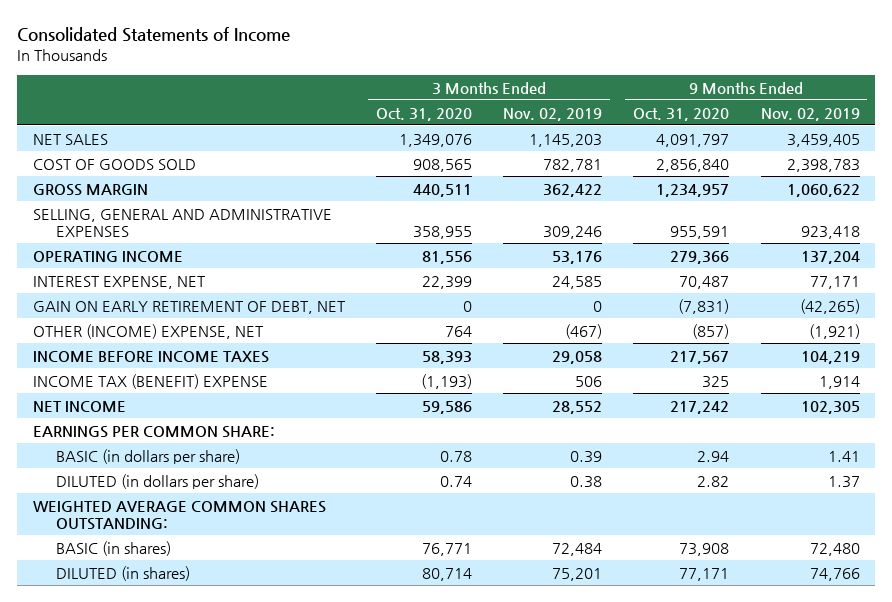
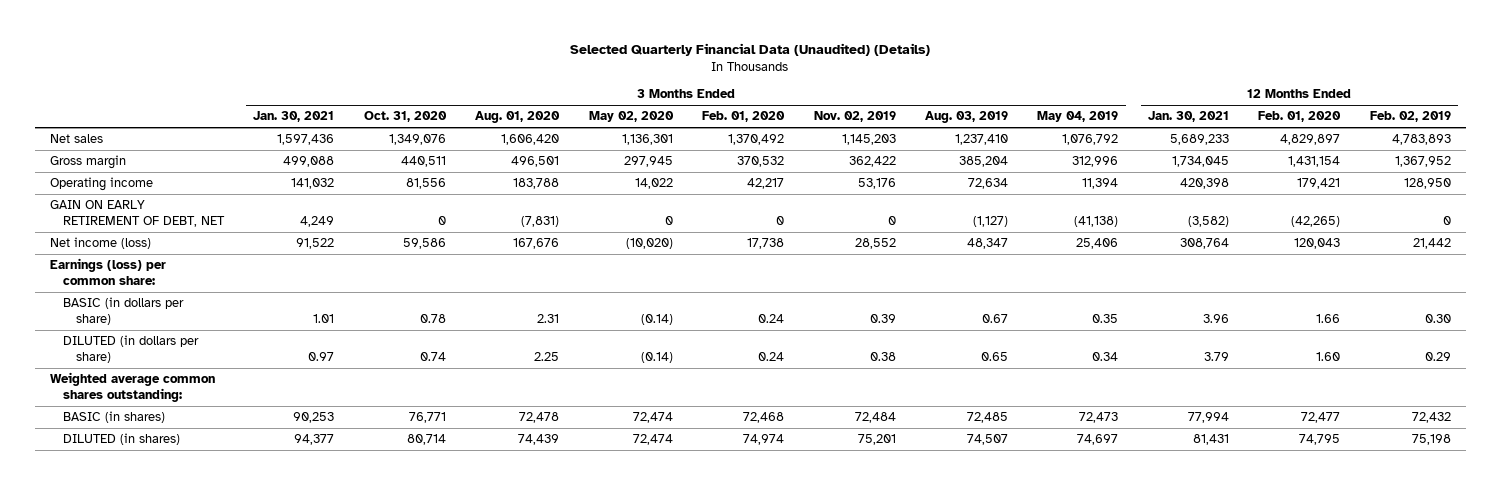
- Consolidated Statements of Income
+ Selected Quarterly Financial Data (Unaudited) (Details)
- | 3 Months Ended Oct. 31, 2020 | 3 Months Ended Nov. 02, 2019 | 9 Months Ended Oct. 31, 2020 | 9 Months Ended Nov. 02, 2019
+ | 3 Months Ended Jan. 30, 2021 | 3 Months Ended Oct. 31, 2020 | 3 Months Ended Aug. 01, 2020 | 3 Months Ended May 02, 2020 | 3 Months Ended Feb. 01, 2020 | 3 Months Ended Nov. 02, 2019 | 3 Months Ended Aug. 03, 2019 | 3 Months Ended May 04, 2019 | 12 Months Ended Jan. 30, 2021 | 12 Months Ended Feb. 01, 2020 | 12 Months Ended Feb. 02, 2019
- NET SALES | 1,349,076 | 1,145,203 | 4,091,797 | 3,459,405
- COST OF GOODS SOLD | 908,565 | 782,781 | 2,856,840 | 2,398,783
- GROSS MARGIN | 440,511 | 362,422 | 1,234,957 | 1,060,622
- SELLING, GENERAL AND ADMINISTRATIVE EXPENSES | 358,955 | 309,246 | 955,591 | 923,418
- OPERATING INCOME | 81,556 | 53,176 | 279,366 | 137,204
- INTEREST EXPENSE, NET | 22,399 | 24,585 | 70,487 | 77,171
+ Net sales | 1,597,436 | 1,349,076 | 1,606,420 | 1,136,301 | 1,370,492 | 1,145,203 | 1,237,410 | 1,076,792 | 5,689,233 | 4,829,897 | 4,783,893
+ Gross margin | 499,088 | 440,511 | 496,501 | 297,945 | 370,532 | 362,422 | 385,204 | 312,996 | 1,734,045 | 1,431,154 | 1,367,952
+ Operating income | 141,032 | 81,556 | 183,788 | 14,022 | 42,217 | 53,176 | 72,634 | 11,394 | 420,398 | 179,421 | 128,950
- OTHER (INCOME) EXPENSE, NET | 764 | (467) | (857) | (1,921)
- INCOME BEFORE INCOME TAXES | 58,393 | 29,058 | 217,567 | 104,219
- INCOME TAX (BENEFIT) EXPENSE | (1,193) | 506 | 325 | 1,914
- NET INCOME | 59,586 | 28,552 | 217,242 | 102,305
- EARNINGS PER COMMON SHARE:
+ Net income (loss) | 91,522 | 59,586 | 167,676 | (10,020) | 17,738 | 28,552 | 48,347 | 25,406 | 308,764 | 120,043 | 21,442
+ Earnings (loss) per common share:
- WEIGHTED AVERAGE COMMON SHARES OUTSTANDING:
+ Weighted average common shares outstanding:

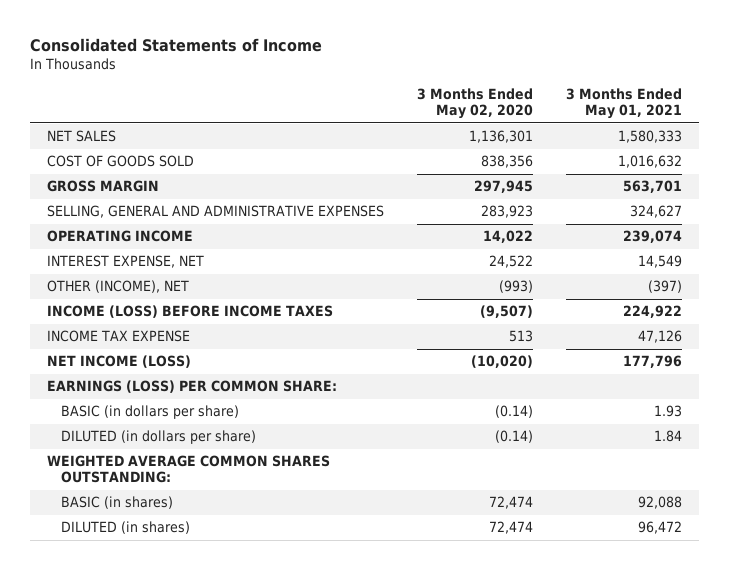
- Selected Quarterly Financial Data (Unaudited) (Details)
+ Consolidated Statements of Income
- | 3 Months Ended Jan. 30, 2021 | 3 Months Ended Oct. 31, 2020 | 3 Months Ended Aug. 01, 2020 | 3 Months Ended May 02, 2020 | 3 Months Ended Feb. 01, 2020 | 3 Months Ended Nov. 02, 2019 | 3 Months Ended Aug. 03, 2019 | 3 Months Ended May 04, 2019 | 12 Months Ended Jan. 30, 2021 | 12 Months Ended Feb. 01, 2020 | 12 Months Ended Feb. 02, 2019
+ | 3 Months Ended May 02, 2020 | 3 Months Ended May 01, 2021
- Net sales | 1,597,436 | 1,349,076 | 1,606,420 | 1,136,301 | 1,370,492 | 1,145,203 | 1,237,410 | 1,076,792 | 5,689,233 | 4,829,897 | 4,783,893
- Gross margin | 499,088 | 440,511 | 496,501 | 297,945 | 370,532 | 362,422 | 385,204 | 312,996 | 1,734,045 | 1,431,154 | 1,367,952
- Operating income | 141,032 | 81,556 | 183,788 | 14,022 | 42,217 | 53,176 | 72,634 | 11,394 | 420,398 | 179,421 | 128,950
- GAIN ON EARLY RETIREMENT OF DEBT, NET | 4,249 | 0 | (7,831) | 0 | 0 | 0 | (1,127) | (41,138) | (3,582) | (42,265) | 0
- Net income (loss) | 91,522 | 59,586 | 167,676 | (10,020) | 17,738 | 28,552 | 48,347 | 25,406 | 308,764 | 120,043 | 21,442
- Earnings (loss) per common share:
+ NET SALES | 1,136,301 | 1,580,333
+ COST OF GOODS SOLD | 838,356 | 1,016,632
+ GROSS MARGIN | 297,945 | 563,701
+ SELLING, GENERAL AND ADMINISTRATIVE EXPENSES | 283,923 | 324,627
+ OPERATING INCOME | 14,022 | 239,074
+ INTEREST EXPENSE, NET | 24,522 | 14,549
+ OTHER (INCOME), NET | (993) | (397)
+ INCOME (LOSS) BEFORE INCOME TAXES | (9,507) | 224,922
+ INCOME TAX EXPENSE | 513 | 47,126
+ NET INCOME (LOSS) | (10,020) | 177,796
+ EARNINGS (LOSS) PER COMMON SHARE:
- Weighted average common shares outstanding:
+ WEIGHTED AVERAGE COMMON SHARES OUTSTANDING:

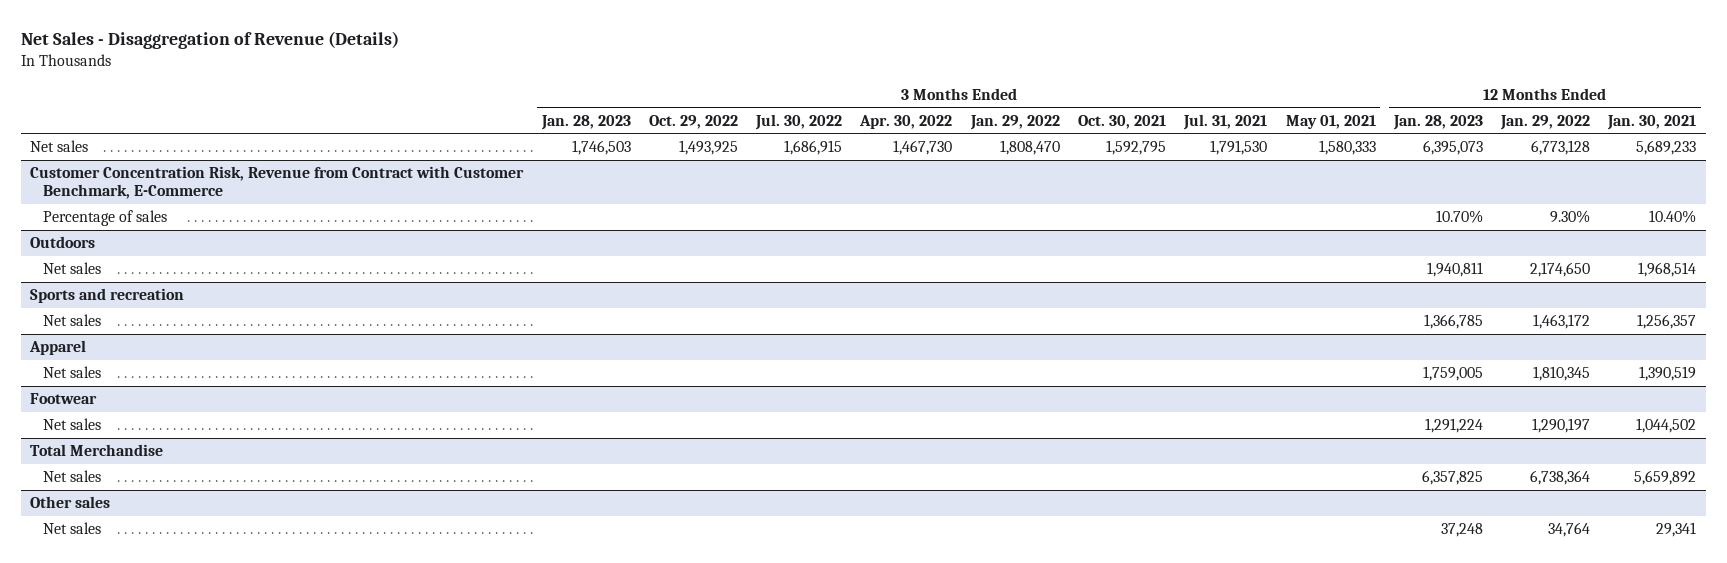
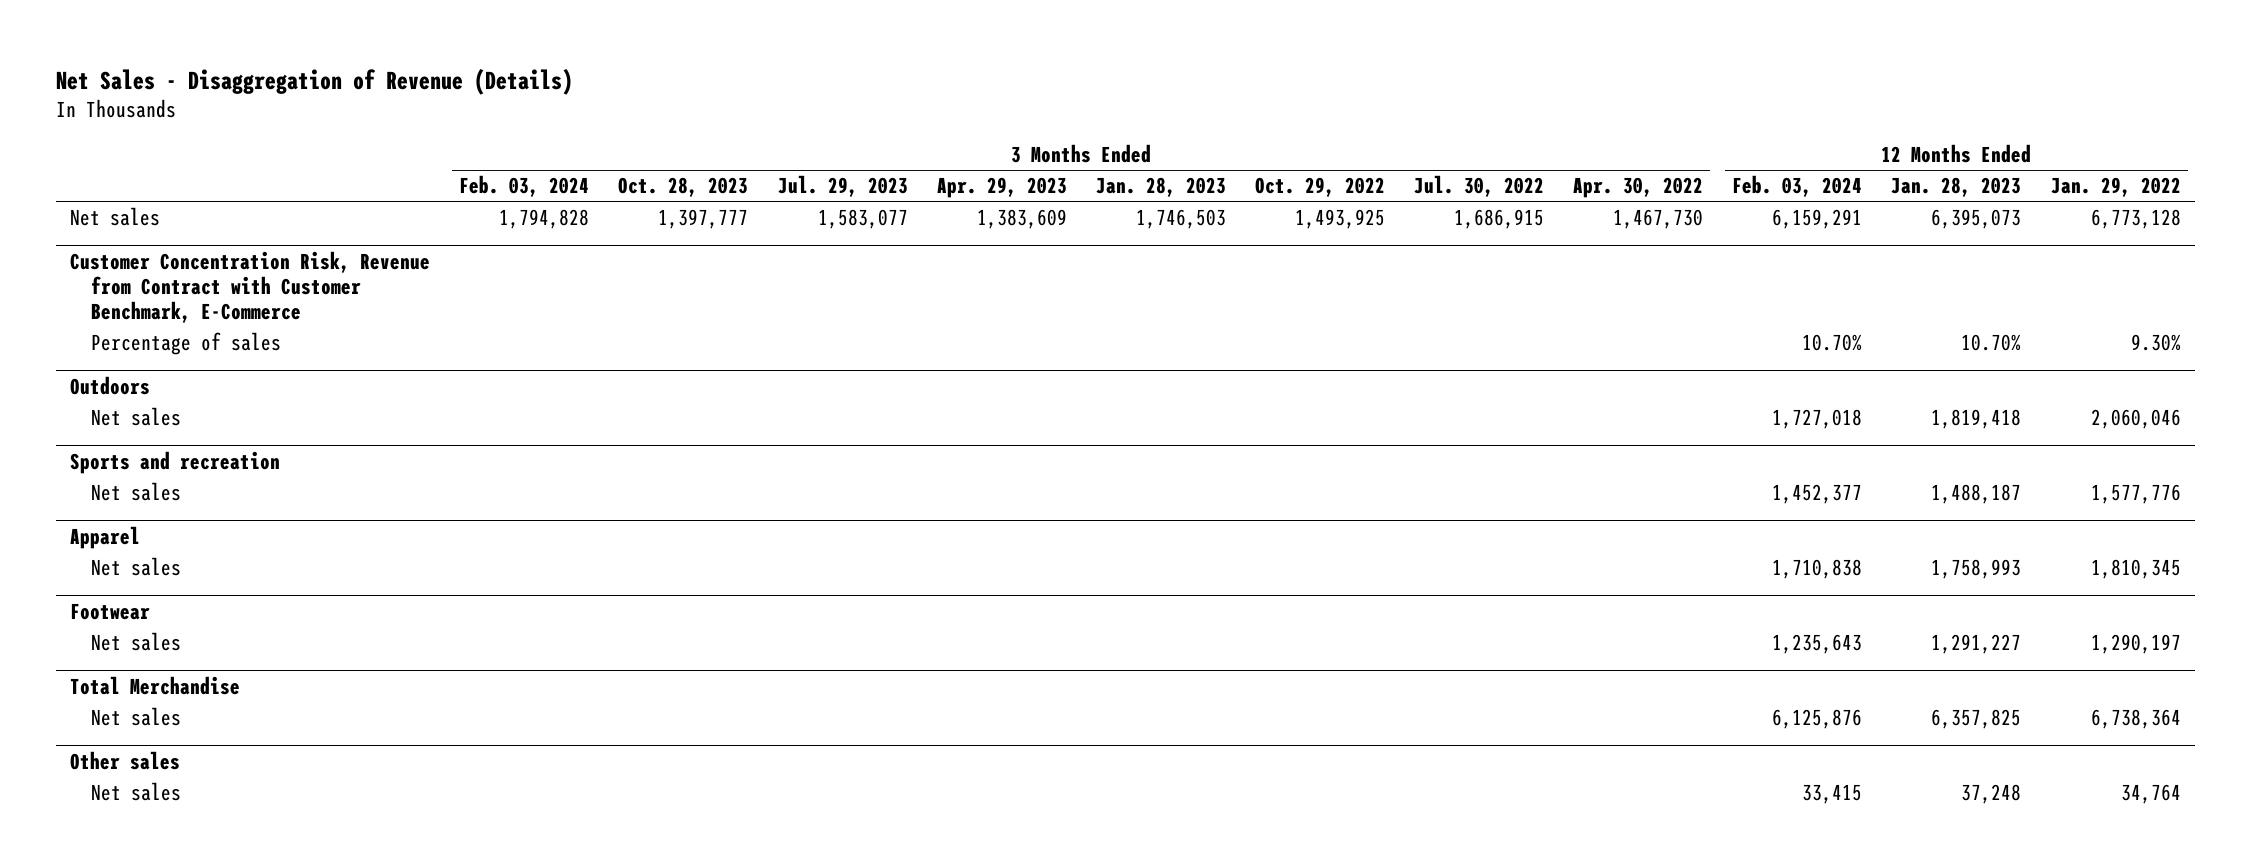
- | 3 Months Ended Jan. 28, 2023 | 3 Months Ended Oct. 29, 2022 | 3 Months Ended Jul. 30, 2022 | 3 Months Ended Apr. 30, 2022 | 3 Months Ended Jan. 29, 2022 | 3 Months Ended Oct. 30, 2021 | 3 Months Ended Jul. 31, 2021 | 3 Months Ended May 01, 2021 | 12 Months Ended Jan. 28, 2023 | 12 Months Ended Jan. 29, 2022 | 12 Months Ended Jan. 30, 2021
+ | 3 Months Ended Feb. 03, 2024 | 3 Months Ended Oct. 28, 2023 | 3 Months Ended Jul. 29, 2023 | 3 Months Ended Apr. 29, 2023 | 3 Months Ended Jan. 28, 2023 | 3 Months Ended Oct. 29, 2022 | 3 Months Ended Jul. 30, 2022 | 3 Months Ended Apr. 30, 2022 | 12 Months Ended Feb. 03, 2024 | 12 Months Ended Jan. 28, 2023 | 12 Months Ended Jan. 29, 2022
@ Outdoors
- Net sales | | | | | | | | | 1,940,811 | 2,174,650 | 1,968,514
+ Net sales | | | | | | | | | 1,727,018 | 1,819,418 | 2,060,046
@ Sports and recreation
- Net sales | | | | | | | | | 1,366,785 | 1,463,172 | 1,256,357
+ Net sales | | | | | | | | | 1,452,377 | 1,488,187 | 1,577,776
@ Apparel
- Net sales | | | | | | | | | 1,759,005 | 1,810,345 | 1,390,519
+ Net sales | | | | | | | | | 1,710,838 | 1,758,993 | 1,810,345
@ Footwear
- Net sales | | | | | | | | | 1,291,224 | 1,290,197 | 1,044,502
+ Net sales | | | | | | | | | 1,235,643 | 1,291,227 | 1,290,197

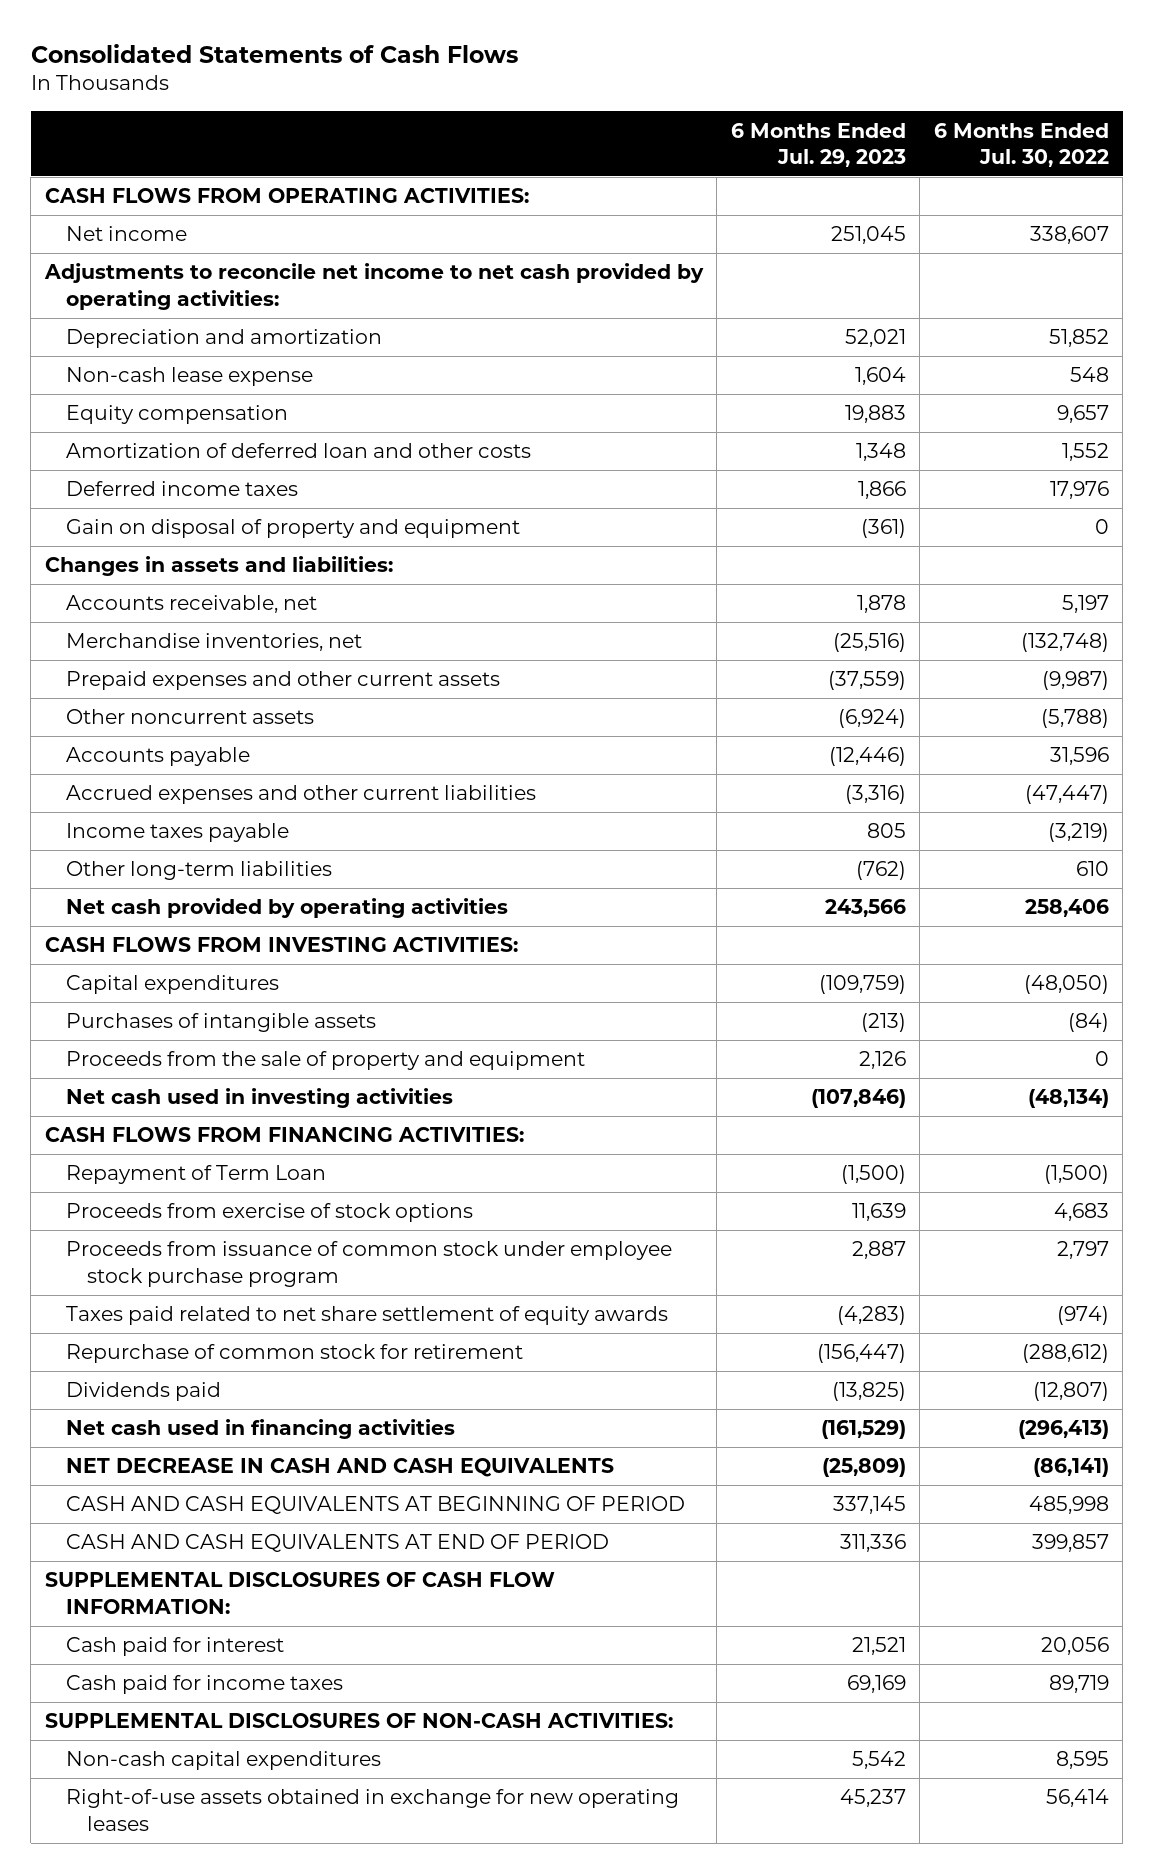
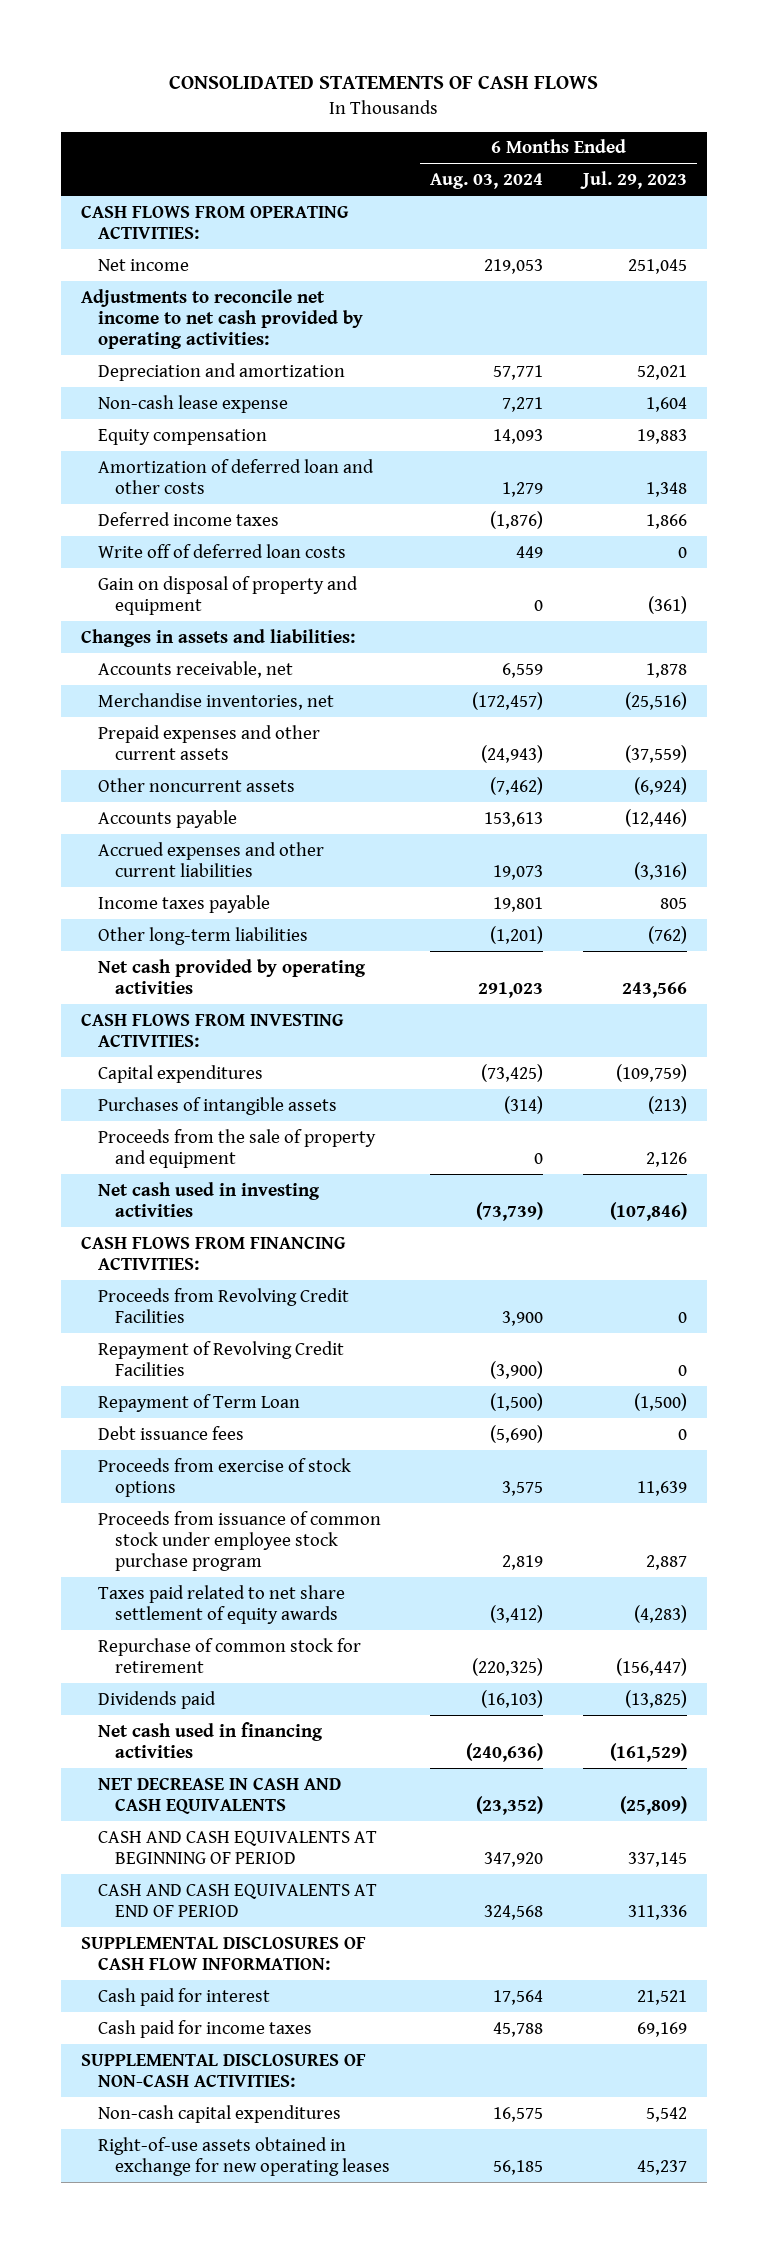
- Consolidated Statements of Cash Flows
+ CONSOLIDATED STATEMENTS OF CASH FLOWS
- | 6 Months Ended Jul. 29, 2023 | 6 Months Ended Jul. 30, 2022
+ | 6 Months Ended Aug. 03, 2024 | 6 Months Ended Jul. 29, 2023
+ Write off of deferred loan costs | 449 | 0
+ Proceeds from Revolving Credit Facilities | 3,900 | 0
+ Repayment of Revolving Credit Facilities | (3,900) | 0
+ Debt issuance fees | (5,690) | 0

